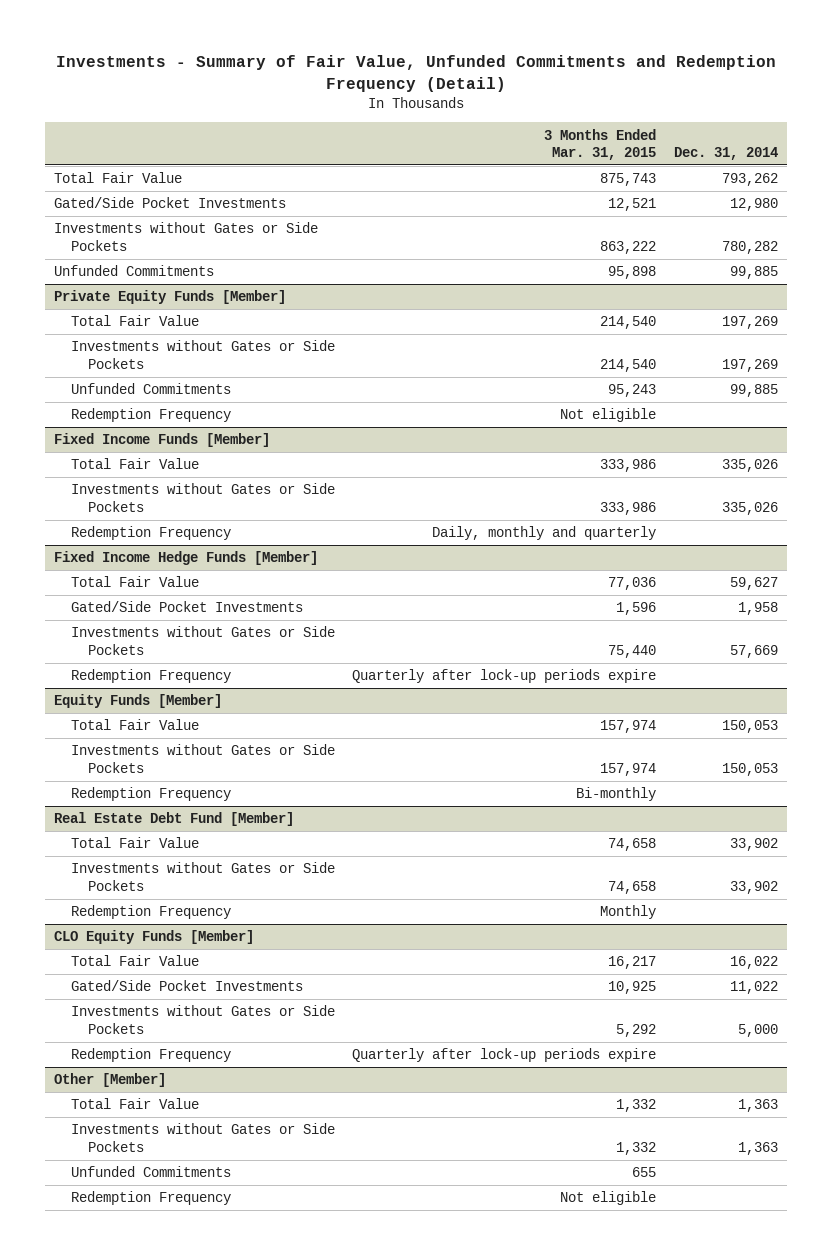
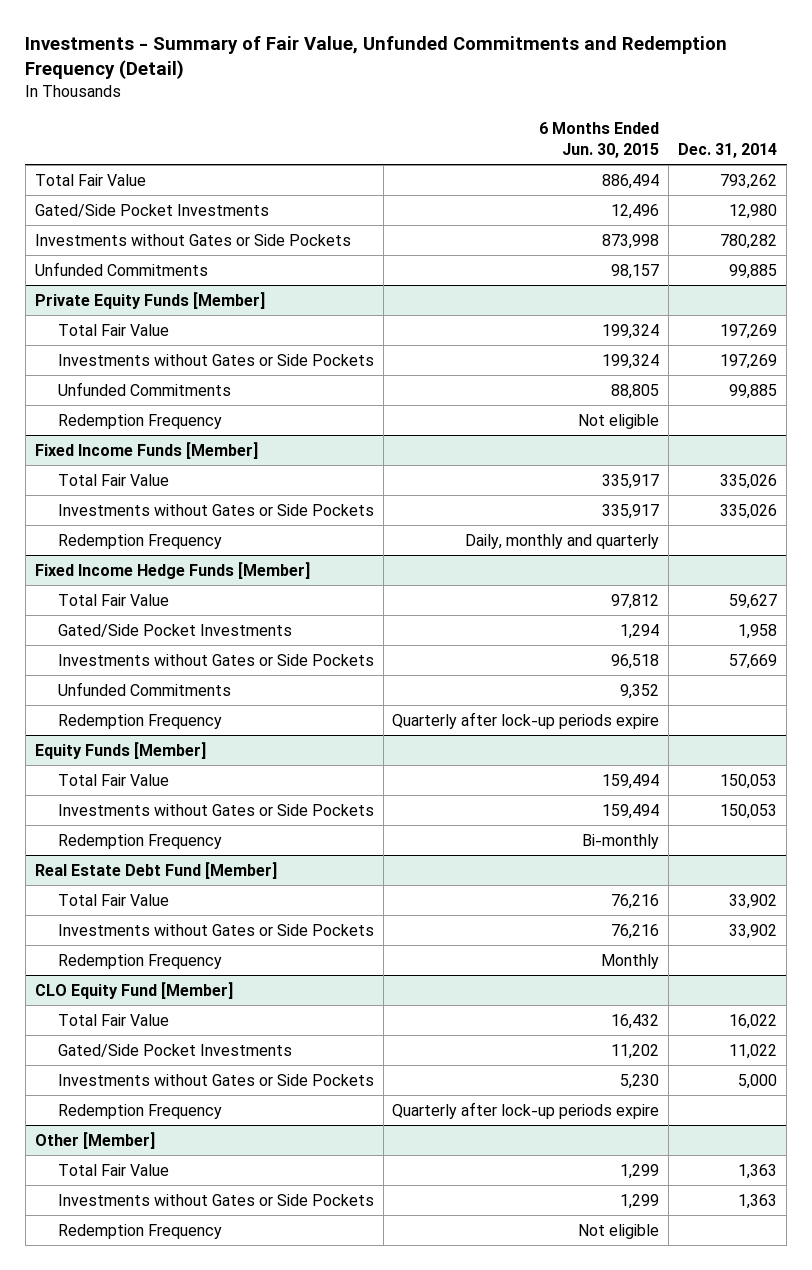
- | 3 Months Ended Mar. 31, 2015 | Dec. 31, 2014
+ | 6 Months Ended Jun. 30, 2015 | Dec. 31, 2014
@ Fixed Income Hedge Funds [Member]
+ Unfunded Commitments | 9,352 |
- CLO Equity Funds [Member]
+ CLO Equity Fund [Member]
@ Other [Member]
- Unfunded Commitments | 655 |

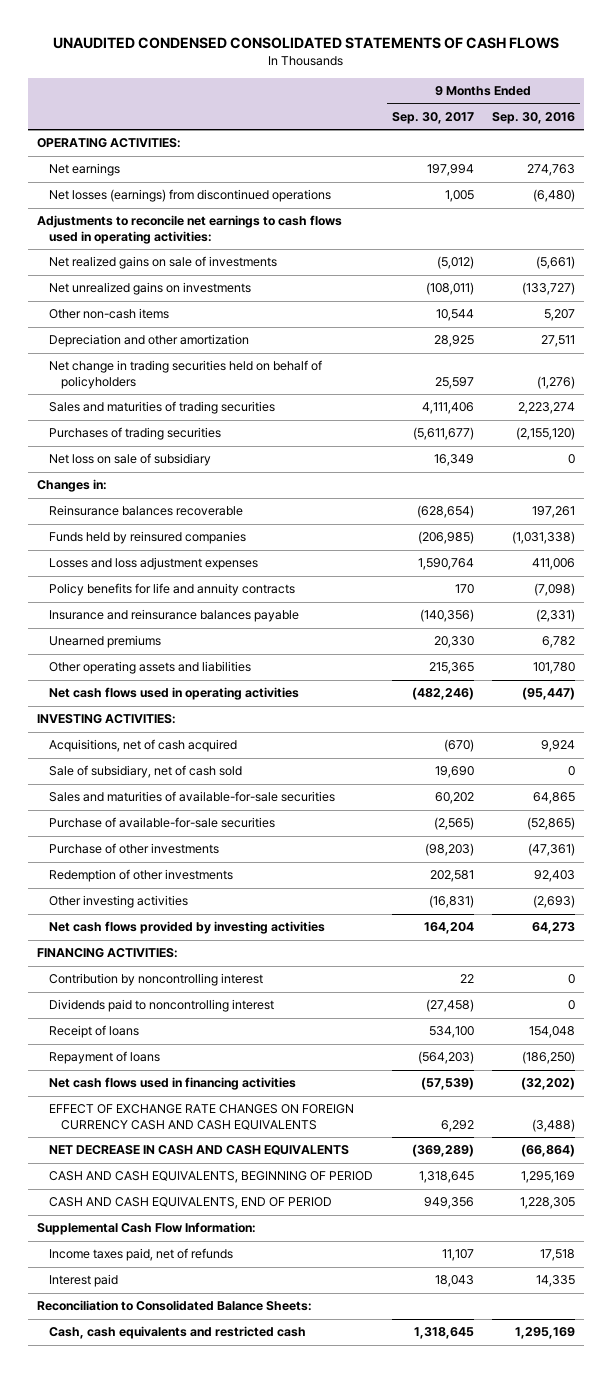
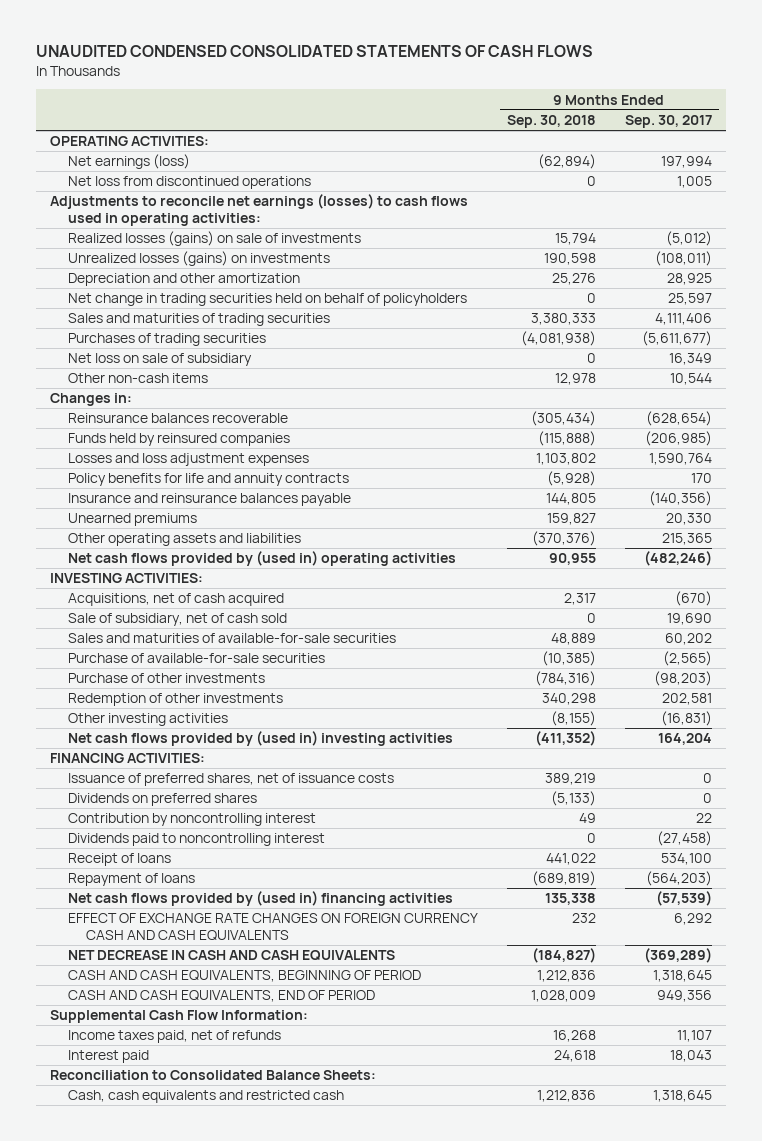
- | 9 Months Ended Sep. 30, 2017 | 9 Months Ended Sep. 30, 2016
+ | 9 Months Ended Sep. 30, 2018 | 9 Months Ended Sep. 30, 2017
- Net earnings | 197,994 | 274,763
- Net losses (earnings) from discontinued operations | 1,005 | (6,480)
- Adjustments to reconcile net earnings to cash flows used in operating activities:
- Net realized gains on sale of investments | (5,012) | (5,661)
- Net unrealized gains on investments | (108,011) | (133,727)
+ Net earnings (loss) | (62,894) | 197,994
+ Net loss from discontinued operations | 0 | 1,005
+ Adjustments to reconcile net earnings (losses) to cash flows used in operating activities:
+ Realized losses (gains) on sale of investments | 15,794 | (5,012)
+ Unrealized losses (gains) on investments | 190,598 | (108,011)
moved down: Other non-cash items | 12,978 | 10,544
- Net cash flows used in operating activities | (482,246) | (95,447)
+ Net cash flows provided by (used in) operating activities | 90,955 | (482,246)
- Net cash flows provided by investing activities | 164,204 | 64,273
+ Net cash flows provided by (used in) investing activities | (411,352) | 164,204
+ Issuance of preferred shares, net of issuance costs | 389,219 | 0
+ Dividends on preferred shares | (5,133) | 0
- Net cash flows used in financing activities | (57,539) | (32,202)
+ Net cash flows provided by (used in) financing activities | 135,338 | (57,539)

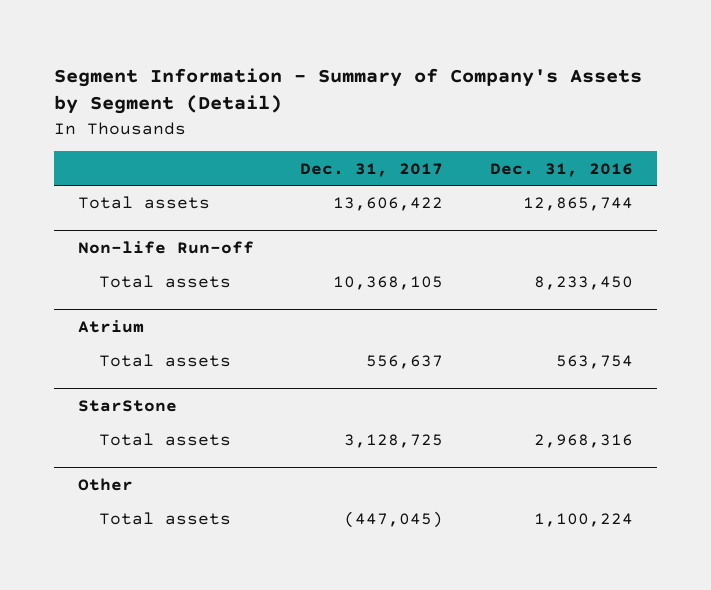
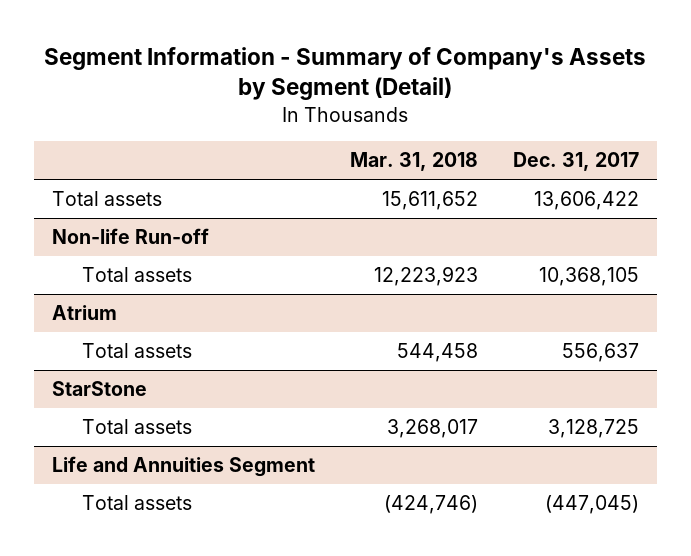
- | Dec. 31, 2017 | Dec. 31, 2016
+ | Mar. 31, 2018 | Dec. 31, 2017
- Other
+ Life and Annuities Segment

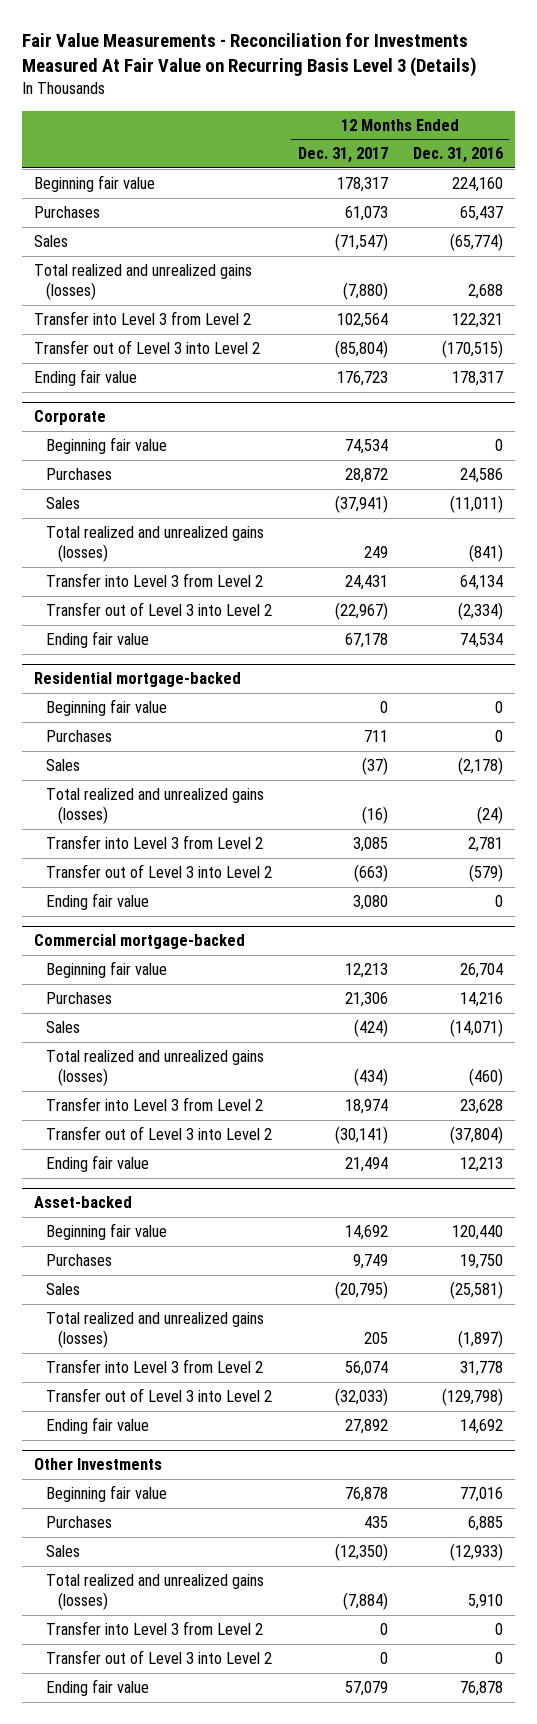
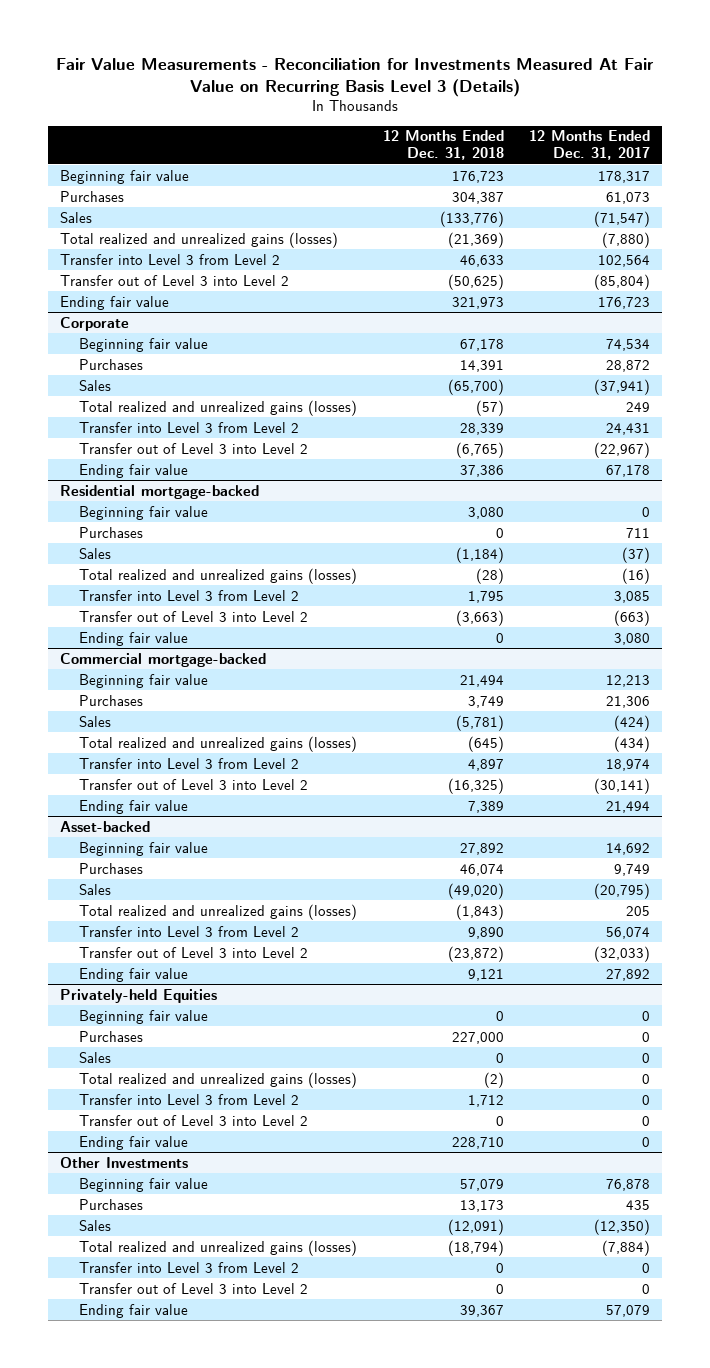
- | 12 Months Ended Dec. 31, 2017 | 12 Months Ended Dec. 31, 2016
+ | 12 Months Ended Dec. 31, 2018 | 12 Months Ended Dec. 31, 2017
+ Privately-held Equities
+ Beginning fair value | 0 | 0
+ Purchases | 227,000 | 0
+ Sales | 0 | 0
+ Total realized and unrealized gains (losses) | (2) | 0
+ Transfer into Level 3 from Level 2 | 1,712 | 0
+ Transfer out of Level 3 into Level 2 | 0 | 0
+ Ending fair value | 228,710 | 0

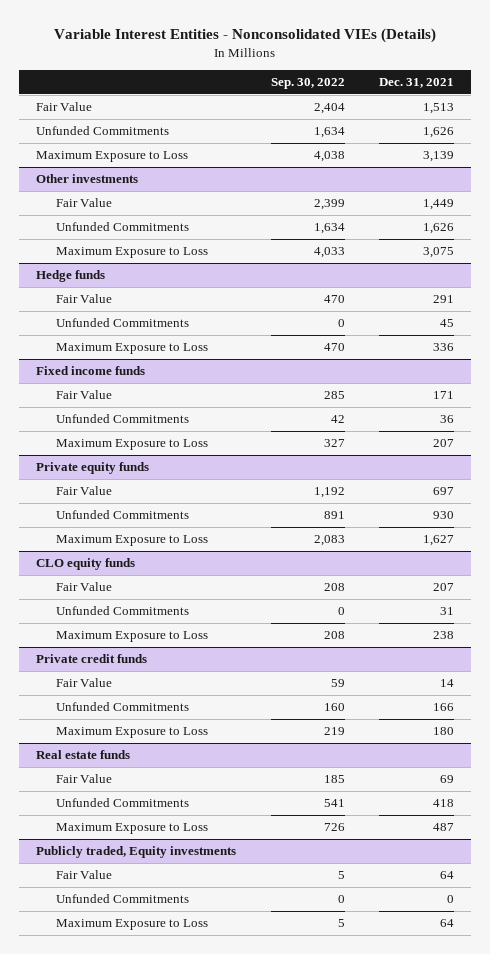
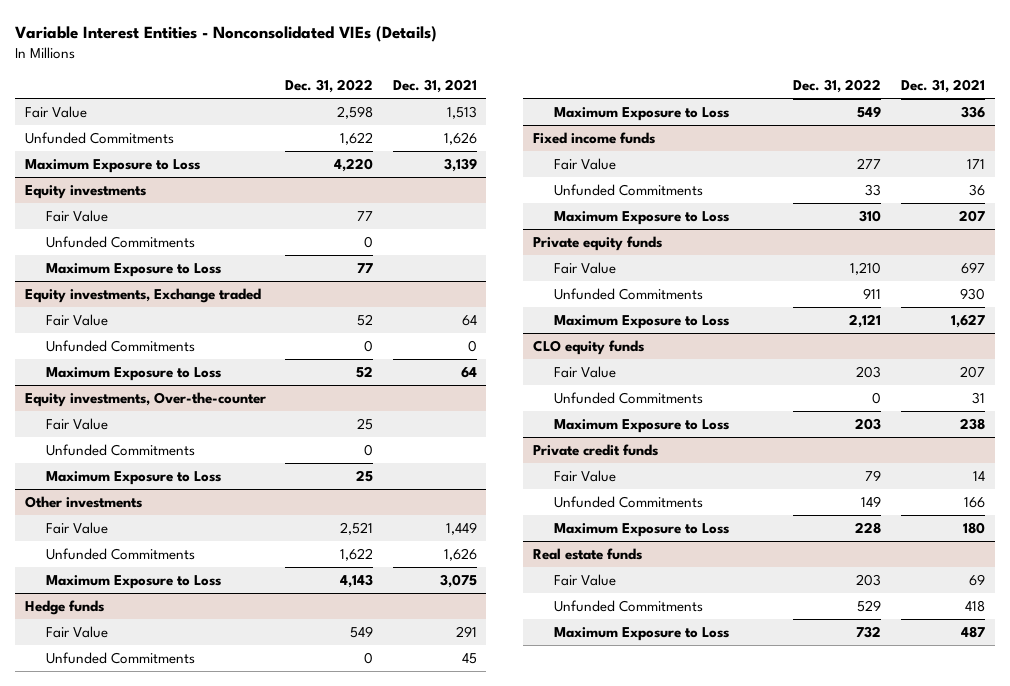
- | Sep. 30, 2022 | Dec. 31, 2021
+ | Dec. 31, 2022 | Dec. 31, 2021
+ Equity investments
+ Fair Value | 77 |
+ Unfunded Commitments | 0 |
+ Maximum Exposure to Loss | 77 |
+ Equity investments, Exchange traded
+ Fair Value | 52 | 64
+ Unfunded Commitments | 0 | 0
+ Maximum Exposure to Loss | 52 | 64
+ Equity investments, Over-the-counter
+ Fair Value | 25 |
+ Unfunded Commitments | 0 |
+ Maximum Exposure to Loss | 25 |
- Publicly traded, Equity investments
- Fair Value | 5 | 64
- Unfunded Commitments | 0 | 0
- Maximum Exposure to Loss | 5 | 64

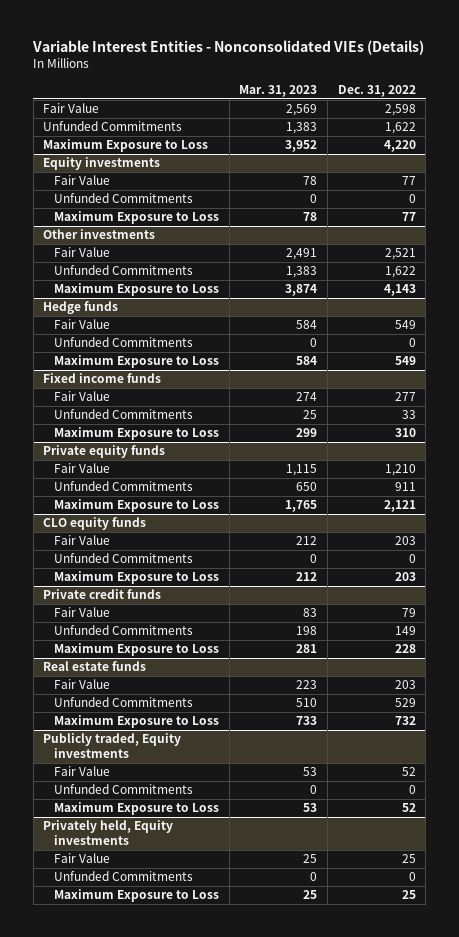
- | Dec. 31, 2022 | Dec. 31, 2021
+ | Mar. 31, 2023 | Dec. 31, 2022
- Equity investments, Exchange traded
- Fair Value | 52 | 64
- Unfunded Commitments | 0 | 0
- Maximum Exposure to Loss | 52 | 64
- Equity investments, Over-the-counter
- Fair Value | 25 |
- Unfunded Commitments | 0 |
- Maximum Exposure to Loss | 25 |
+ Publicly traded, Equity investments
+ Fair Value | 53 | 52
+ Unfunded Commitments | 0 | 0
+ Maximum Exposure to Loss | 53 | 52
+ Privately held, Equity investments
+ Fair Value | 25 | 25
+ Unfunded Commitments | 0 | 0
+ Maximum Exposure to Loss | 25 | 25

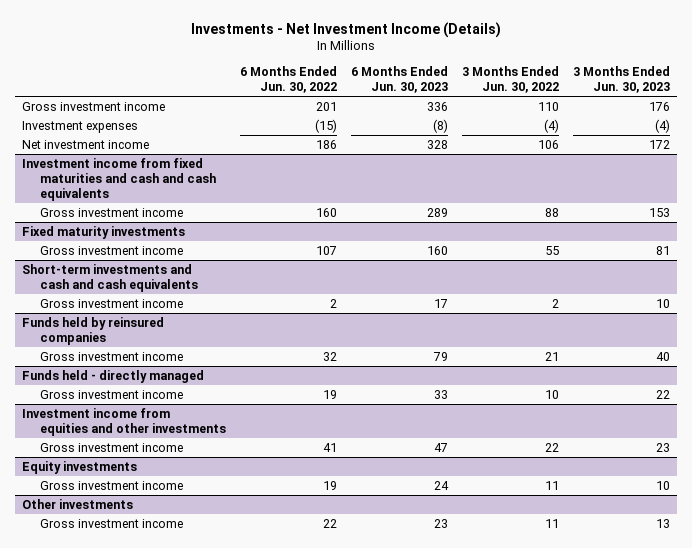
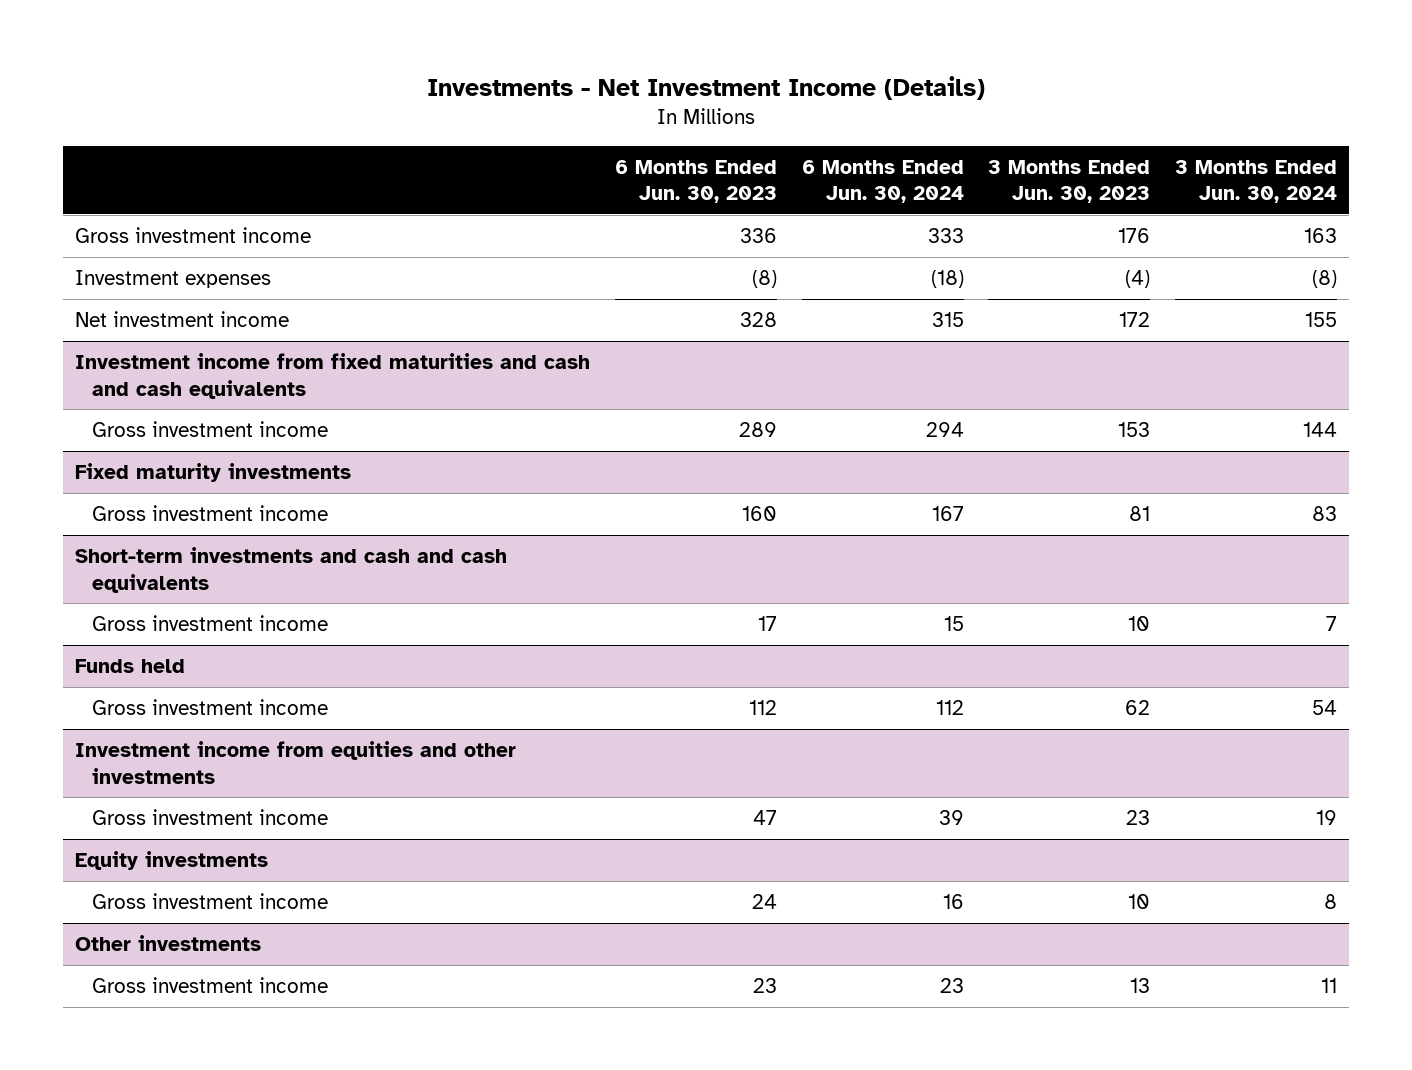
- | 6 Months Ended Jun. 30, 2022 | 6 Months Ended Jun. 30, 2023 | 3 Months Ended Jun. 30, 2022 | 3 Months Ended Jun. 30, 2023
+ | 6 Months Ended Jun. 30, 2023 | 6 Months Ended Jun. 30, 2024 | 3 Months Ended Jun. 30, 2023 | 3 Months Ended Jun. 30, 2024
- Funds held by reinsured companies
- Gross investment income | 32 | 79 | 21 | 40
- Funds held - directly managed
- Gross investment income | 19 | 33 | 10 | 22
+ Funds held
+ Gross investment income | 112 | 112 | 62 | 54

